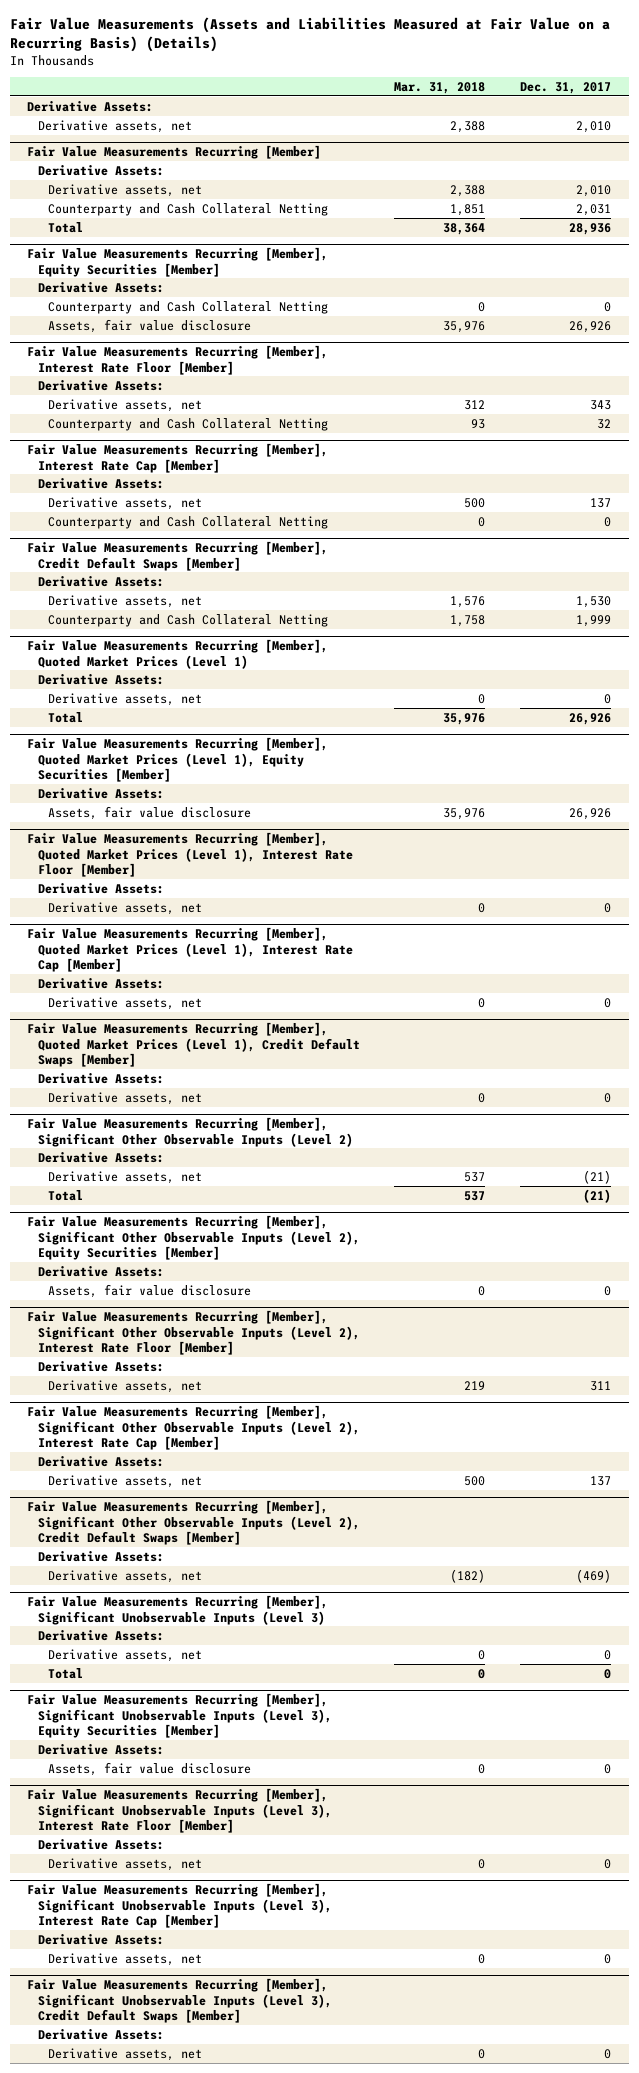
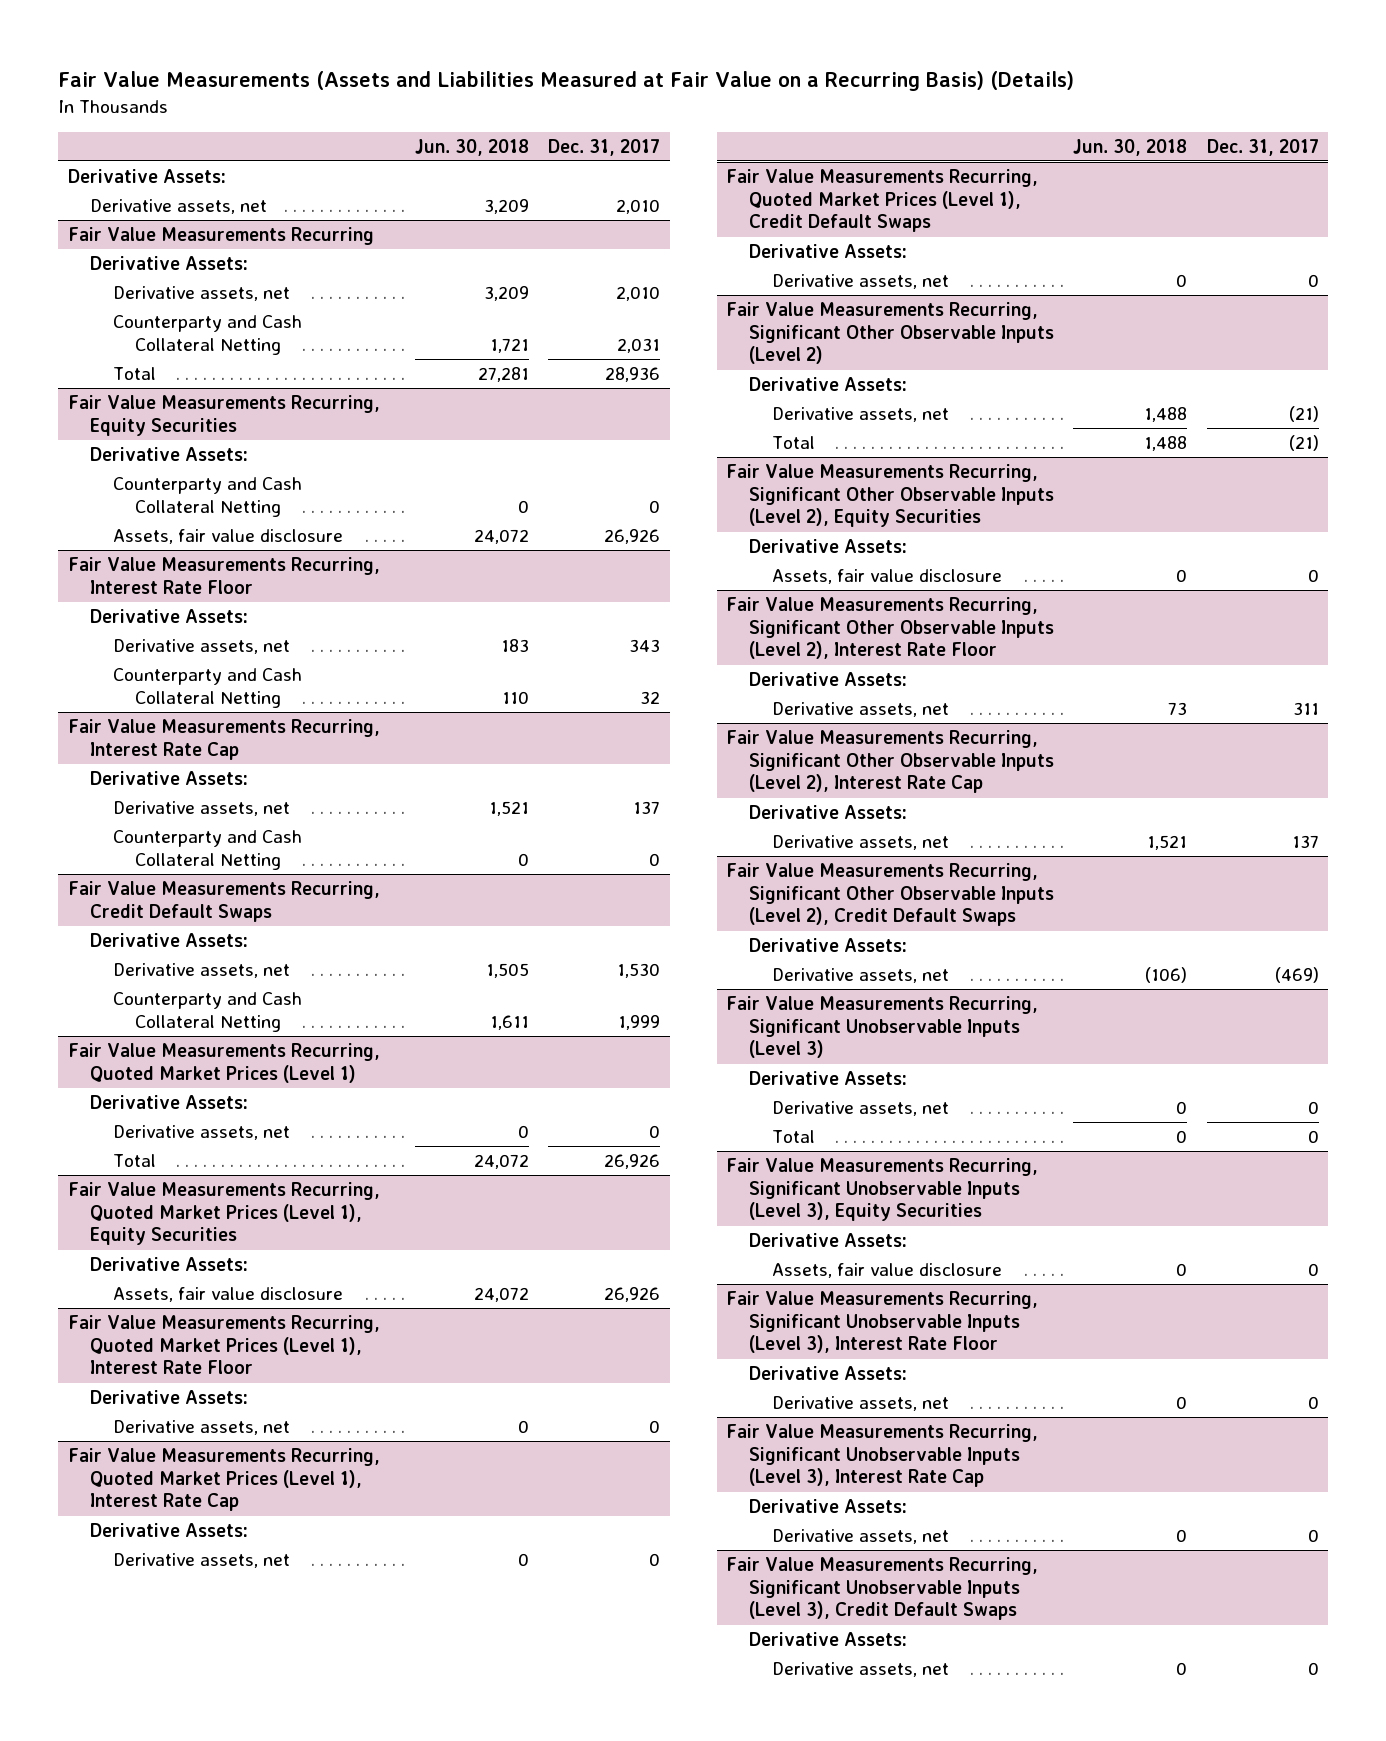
- | Mar. 31, 2018 | Dec. 31, 2017
+ | Jun. 30, 2018 | Dec. 31, 2017
- Fair Value Measurements Recurring [Member]
+ Fair Value Measurements Recurring
- Fair Value Measurements Recurring [Member], Equity Securities [Member]
+ Fair Value Measurements Recurring, Equity Securities
- Fair Value Measurements Recurring [Member], Interest Rate Floor [Member]
+ Fair Value Measurements Recurring, Interest Rate Floor
- Fair Value Measurements Recurring [Member], Interest Rate Cap [Member]
+ Fair Value Measurements Recurring, Interest Rate Cap
- Fair Value Measurements Recurring [Member], Credit Default Swaps [Member]
+ Fair Value Measurements Recurring, Credit Default Swaps
- Fair Value Measurements Recurring [Member], Quoted Market Prices (Level 1)
+ Fair Value Measurements Recurring, Quoted Market Prices (Level 1)
- Fair Value Measurements Recurring [Member], Quoted Market Prices (Level 1), Equity Securities [Member]
+ Fair Value Measurements Recurring, Quoted Market Prices (Level 1), Equity Securities
- Fair Value Measurements Recurring [Member], Quoted Market Prices (Level 1), Interest Rate Floor [Member]
+ Fair Value Measurements Recurring, Quoted Market Prices (Level 1), Interest Rate Floor
- Fair Value Measurements Recurring [Member], Quoted Market Prices (Level 1), Interest Rate Cap [Member]
+ Fair Value Measurements Recurring, Quoted Market Prices (Level 1), Interest Rate Cap
- Fair Value Measurements Recurring [Member], Quoted Market Prices (Level 1), Credit Default Swaps [Member]
+ Fair Value Measurements Recurring, Quoted Market Prices (Level 1), Credit Default Swaps
- Fair Value Measurements Recurring [Member], Significant Other Observable Inputs (Level 2)
+ Fair Value Measurements Recurring, Significant Other Observable Inputs (Level 2)
- Fair Value Measurements Recurring [Member], Significant Other Observable Inputs (Level 2), Equity Securities [Member]
+ Fair Value Measurements Recurring, Significant Other Observable Inputs (Level 2), Equity Securities
- Fair Value Measurements Recurring [Member], Significant Other Observable Inputs (Level 2), Interest Rate Floor [Member]
+ Fair Value Measurements Recurring, Significant Other Observable Inputs (Level 2), Interest Rate Floor
- Fair Value Measurements Recurring [Member], Significant Other Observable Inputs (Level 2), Interest Rate Cap [Member]
+ Fair Value Measurements Recurring, Significant Other Observable Inputs (Level 2), Interest Rate Cap
- Fair Value Measurements Recurring [Member], Significant Other Observable Inputs (Level 2), Credit Default Swaps [Member]
+ Fair Value Measurements Recurring, Significant Other Observable Inputs (Level 2), Credit Default Swaps
- Fair Value Measurements Recurring [Member], Significant Unobservable Inputs (Level 3)
+ Fair Value Measurements Recurring, Significant Unobservable Inputs (Level 3)
- Fair Value Measurements Recurring [Member], Significant Unobservable Inputs (Level 3), Equity Securities [Member]
+ Fair Value Measurements Recurring, Significant Unobservable Inputs (Level 3), Equity Securities
- Fair Value Measurements Recurring [Member], Significant Unobservable Inputs (Level 3), Interest Rate Floor [Member]
+ Fair Value Measurements Recurring, Significant Unobservable Inputs (Level 3), Interest Rate Floor
- Fair Value Measurements Recurring [Member], Significant Unobservable Inputs (Level 3), Interest Rate Cap [Member]
+ Fair Value Measurements Recurring, Significant Unobservable Inputs (Level 3), Interest Rate Cap
- Fair Value Measurements Recurring [Member], Significant Unobservable Inputs (Level 3), Credit Default Swaps [Member]
+ Fair Value Measurements Recurring, Significant Unobservable Inputs (Level 3), Credit Default Swaps

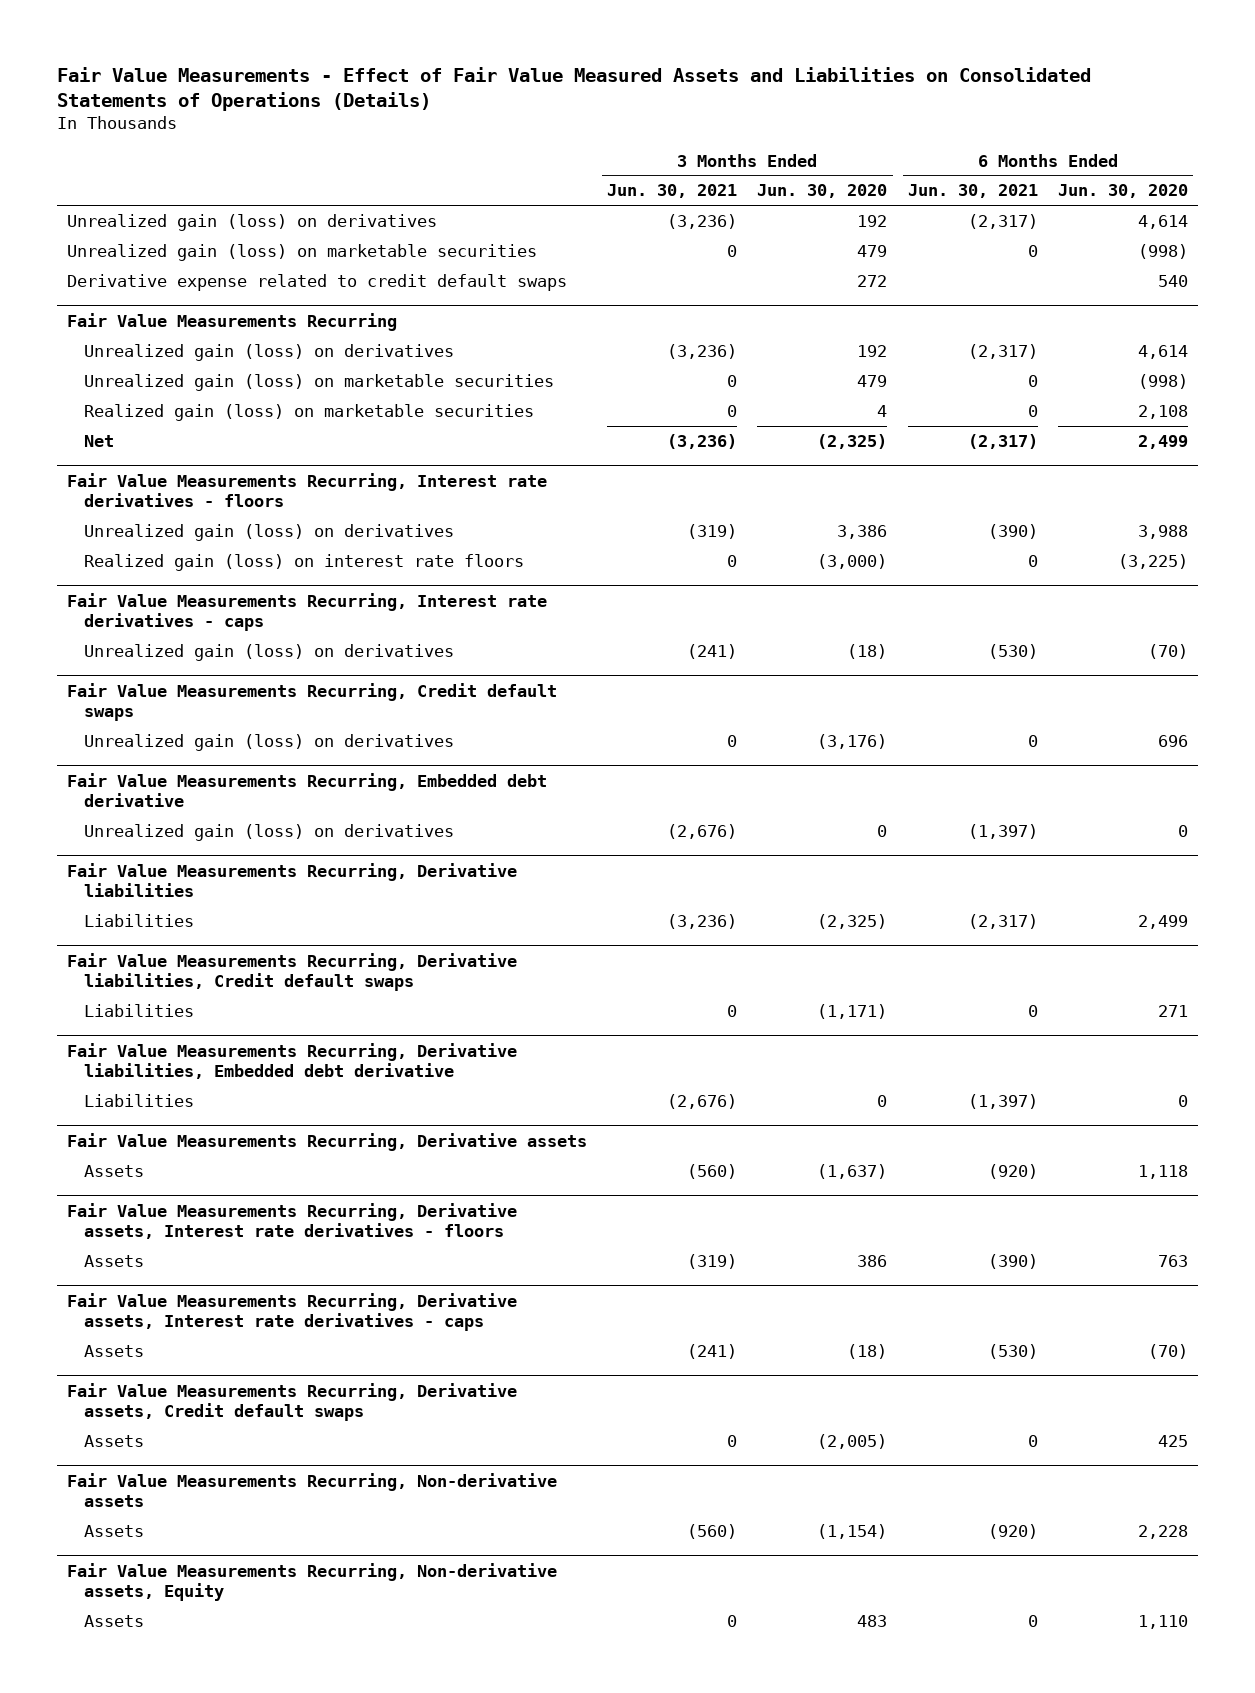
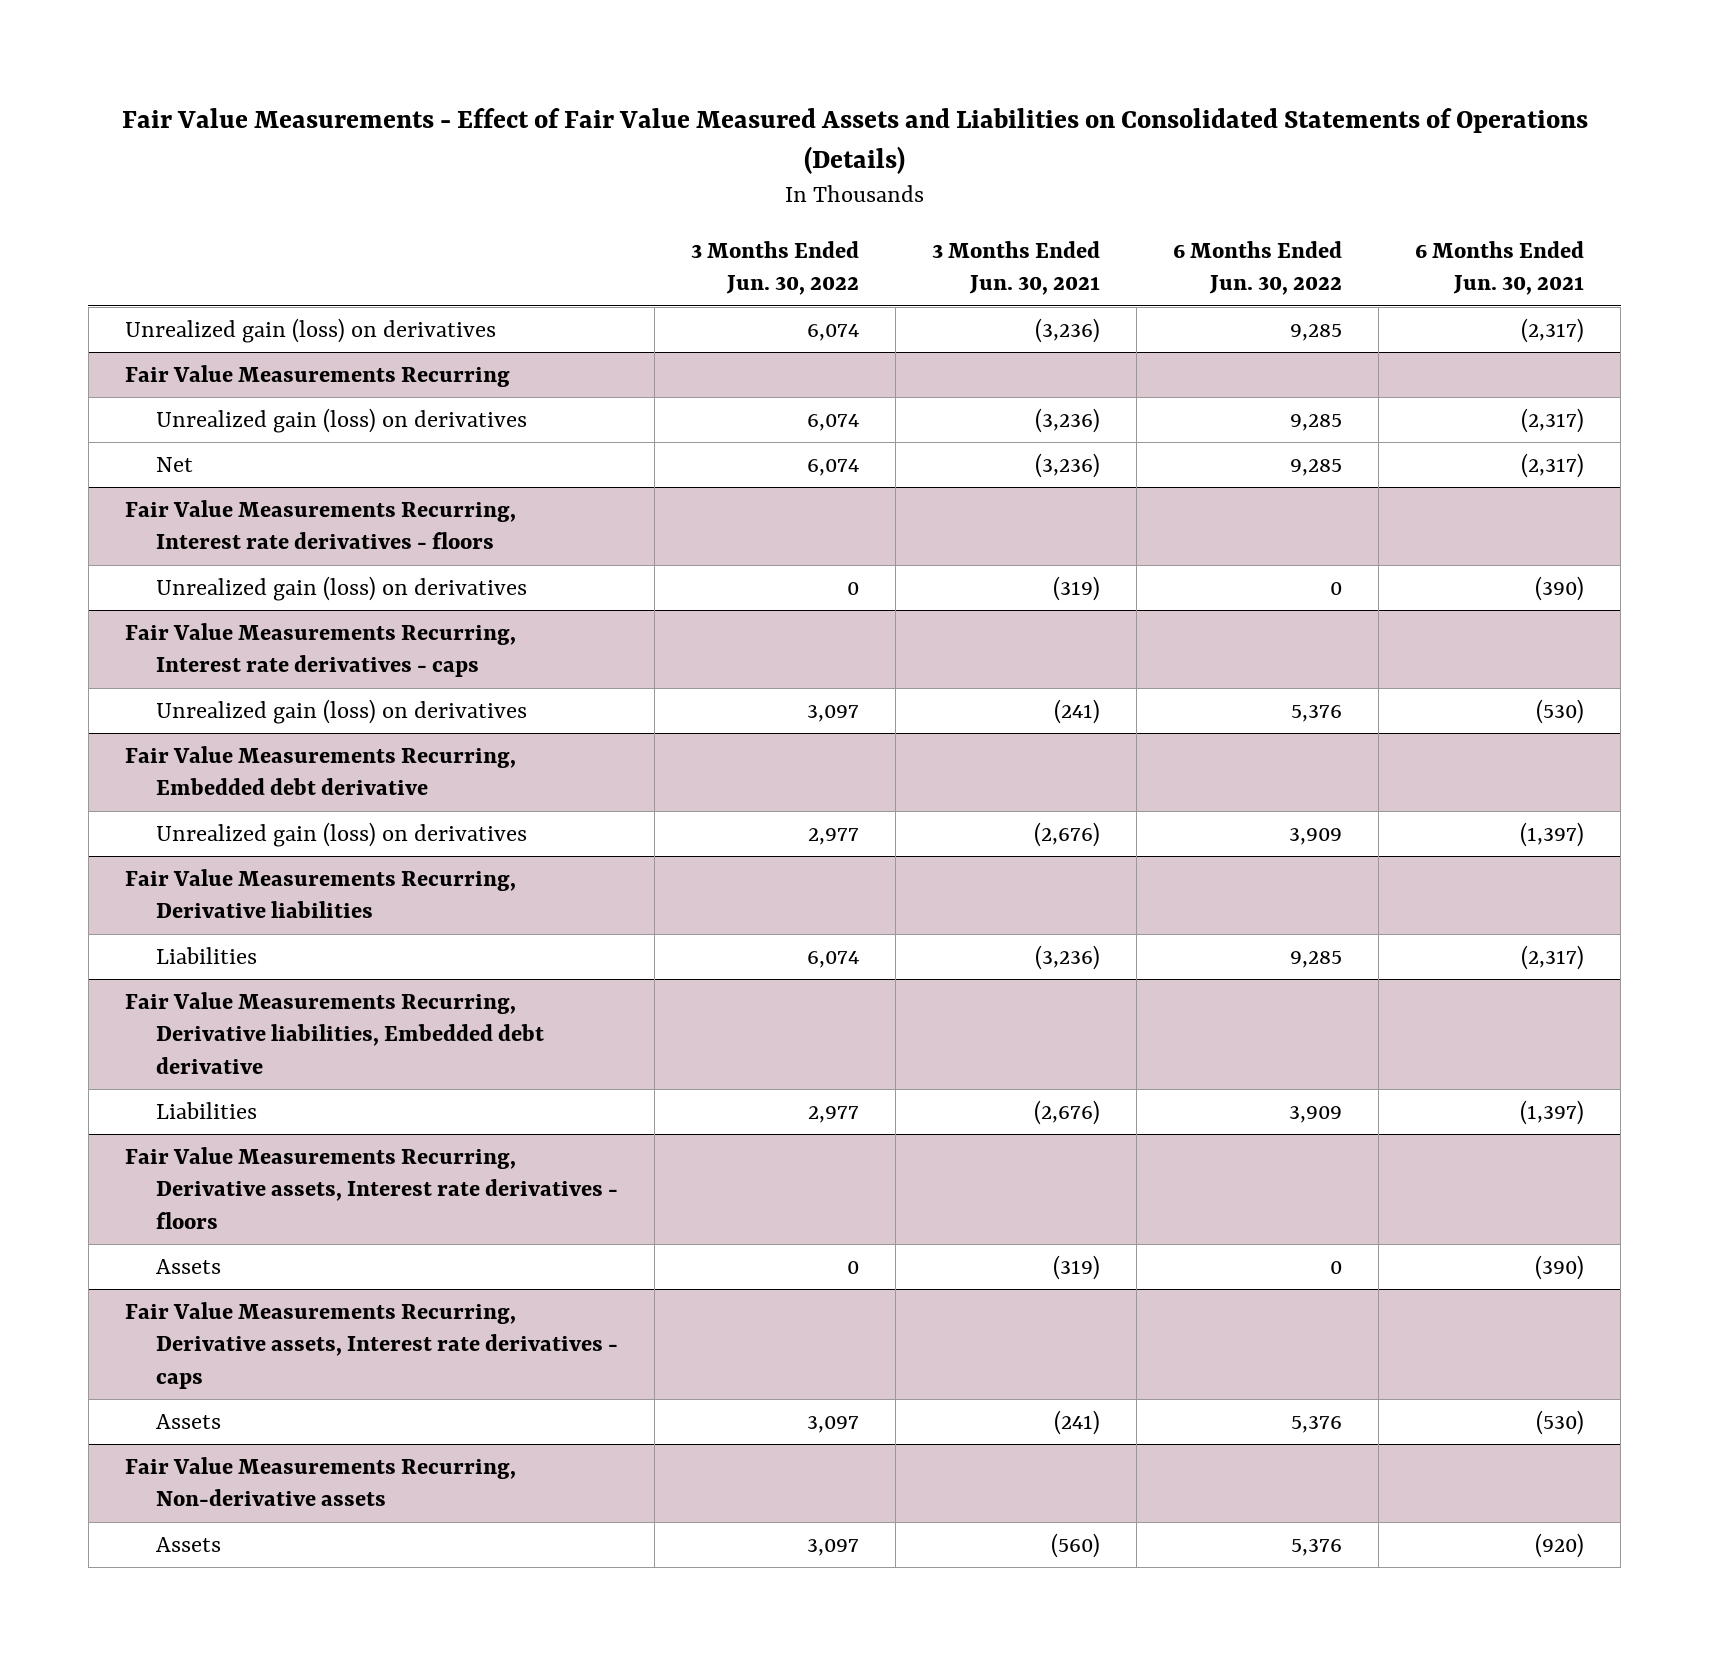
- | 3 Months Ended Jun. 30, 2021 | 3 Months Ended Jun. 30, 2020 | 6 Months Ended Jun. 30, 2021 | 6 Months Ended Jun. 30, 2020
+ | 3 Months Ended Jun. 30, 2022 | 3 Months Ended Jun. 30, 2021 | 6 Months Ended Jun. 30, 2022 | 6 Months Ended Jun. 30, 2021
- Unrealized gain (loss) on marketable securities | 0 | 479 | 0 | (998)
- Derivative expense related to credit default swaps | | 272 | | 540
@ Fair Value Measurements Recurring
- Unrealized gain (loss) on marketable securities | 0 | 479 | 0 | (998)
- Realized gain (loss) on marketable securities | 0 | 4 | 0 | 2,108
@ Fair Value Measurements Recurring, Interest rate derivatives - floors
- Realized gain (loss) on interest rate floors | 0 | (3,000) | 0 | (3,225)
- Fair Value Measurements Recurring, Credit default swaps
- Unrealized gain (loss) on derivatives | 0 | (3,176) | 0 | 696
- Fair Value Measurements Recurring, Derivative liabilities, Credit default swaps
- Liabilities | 0 | (1,171) | 0 | 271
- Fair Value Measurements Recurring, Derivative assets
- Assets | (560) | (1,637) | (920) | 1,118
- Fair Value Measurements Recurring, Derivative assets, Credit default swaps
- Assets | 0 | (2,005) | 0 | 425
- Fair Value Measurements Recurring, Non-derivative assets, Equity
- Assets | 0 | 483 | 0 | 1,110

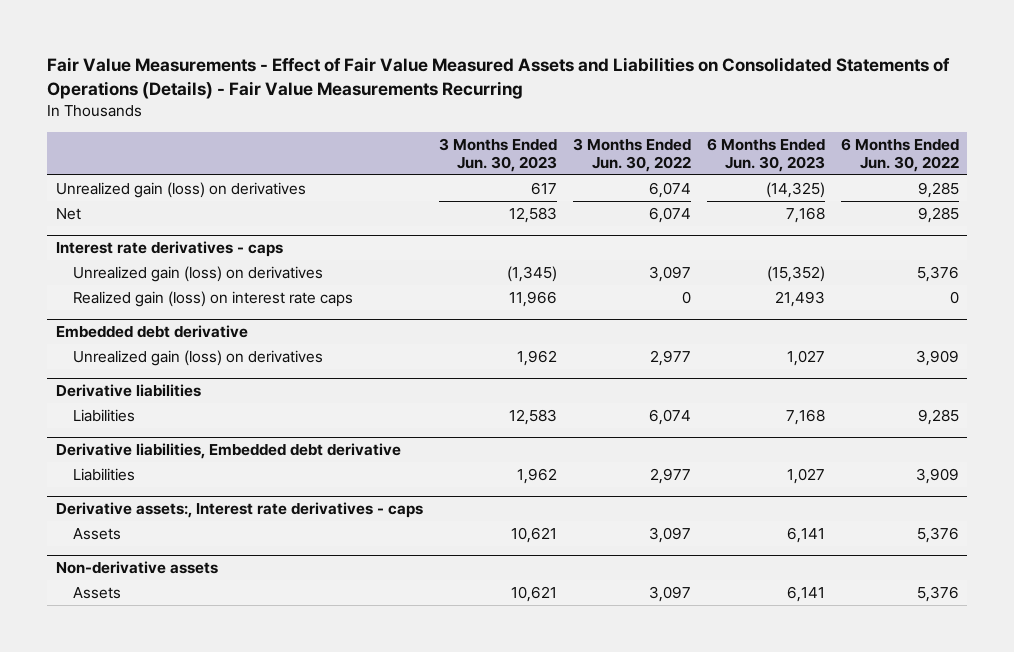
- Fair Value Measurements - Effect of Fair Value Measured Assets and Liabilities on Consolidated Statements of Operations (Details)
+ Fair Value Measurements - Effect of Fair Value Measured Assets and Liabilities on Consolidated Statements of Operations (Details) - Fair Value Measurements Recurring
- | 3 Months Ended Jun. 30, 2022 | 3 Months Ended Jun. 30, 2021 | 6 Months Ended Jun. 30, 2022 | 6 Months Ended Jun. 30, 2021
+ | 3 Months Ended Jun. 30, 2023 | 3 Months Ended Jun. 30, 2022 | 6 Months Ended Jun. 30, 2023 | 6 Months Ended Jun. 30, 2022
- Fair Value Measurements Recurring
- Unrealized gain (loss) on derivatives | 6,074 | (3,236) | 9,285 | (2,317)
- Fair Value Measurements Recurring, Interest rate derivatives - floors
- Unrealized gain (loss) on derivatives | 0 | (319) | 0 | (390)
- Fair Value Measurements Recurring, Interest rate derivatives - caps
+ Interest rate derivatives - caps
- Fair Value Measurements Recurring, Embedded debt derivative
+ Realized gain (loss) on interest rate caps | 11,966 | 0 | 21,493 | 0
+ Embedded debt derivative
- Fair Value Measurements Recurring, Derivative liabilities
+ Derivative liabilities
- Fair Value Measurements Recurring, Derivative liabilities, Embedded debt derivative
+ Derivative liabilities, Embedded debt derivative
- Fair Value Measurements Recurring, Derivative assets, Interest rate derivatives - floors
- Assets | 0 | (319) | 0 | (390)
- Fair Value Measurements Recurring, Derivative assets, Interest rate derivatives - caps
+ Derivative assets:, Interest rate derivatives - caps
- Fair Value Measurements Recurring, Non-derivative assets
+ Non-derivative assets

